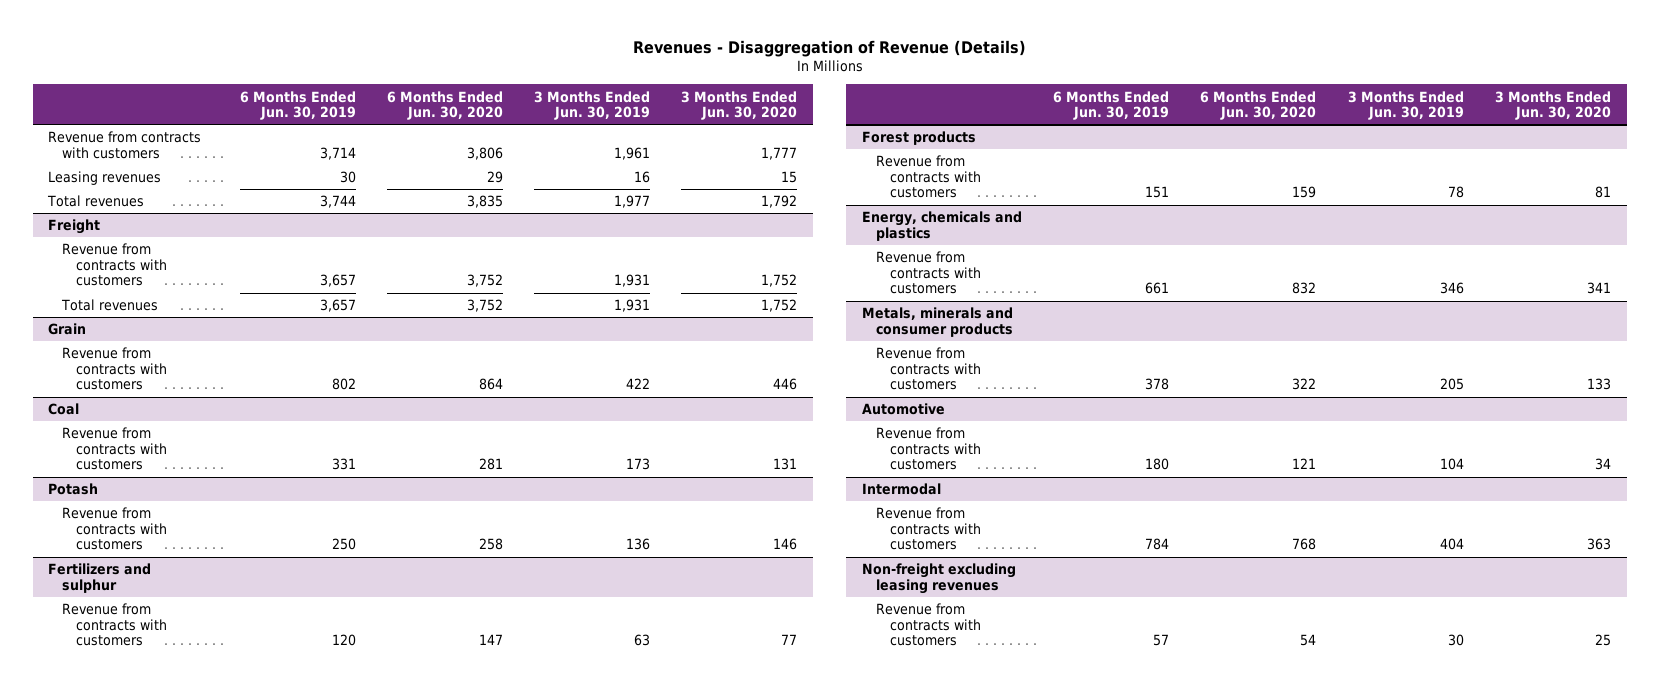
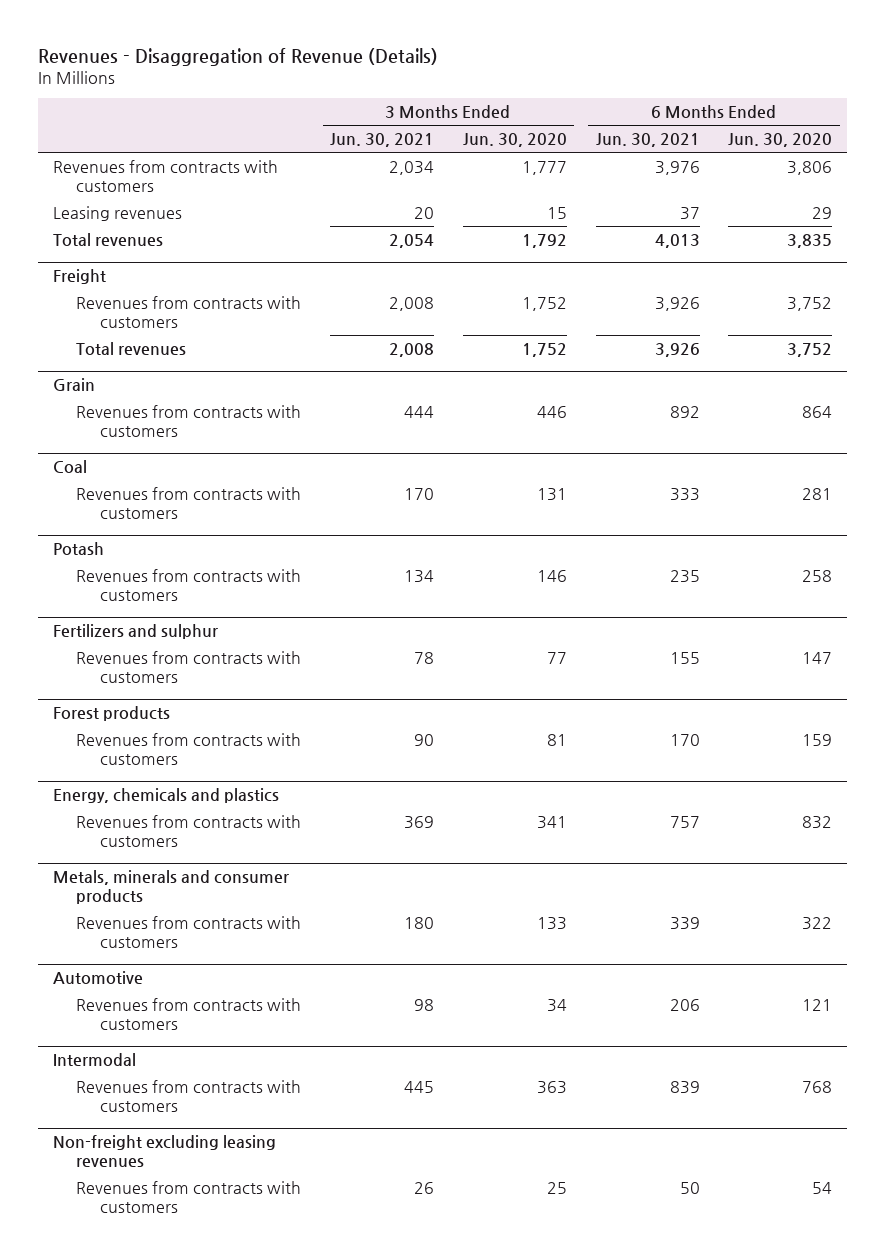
- | 6 Months Ended Jun. 30, 2019 | 6 Months Ended Jun. 30, 2020 | 3 Months Ended Jun. 30, 2019 | 3 Months Ended Jun. 30, 2020
+ | 3 Months Ended Jun. 30, 2021 | 3 Months Ended Jun. 30, 2020 | 6 Months Ended Jun. 30, 2021 | 6 Months Ended Jun. 30, 2020
- Revenue from contracts with customers | 3,714 | 3,806 | 1,961 | 1,777
+ Revenues from contracts with customers | 2,034 | 1,777 | 3,976 | 3,806
@ Freight
- Revenue from contracts with customers | 3,657 | 3,752 | 1,931 | 1,752
+ Revenues from contracts with customers | 2,008 | 1,752 | 3,926 | 3,752
@ Grain
- Revenue from contracts with customers | 802 | 864 | 422 | 446
+ Revenues from contracts with customers | 444 | 446 | 892 | 864
@ Coal
- Revenue from contracts with customers | 331 | 281 | 173 | 131
+ Revenues from contracts with customers | 170 | 131 | 333 | 281
@ Potash
- Revenue from contracts with customers | 250 | 258 | 136 | 146
+ Revenues from contracts with customers | 134 | 146 | 235 | 258
@ Fertilizers and sulphur
- Revenue from contracts with customers | 120 | 147 | 63 | 77
+ Revenues from contracts with customers | 78 | 77 | 155 | 147
@ Forest products
- Revenue from contracts with customers | 151 | 159 | 78 | 81
+ Revenues from contracts with customers | 90 | 81 | 170 | 159
@ Energy, chemicals and plastics
- Revenue from contracts with customers | 661 | 832 | 346 | 341
+ Revenues from contracts with customers | 369 | 341 | 757 | 832
@ Metals, minerals and consumer products
- Revenue from contracts with customers | 378 | 322 | 205 | 133
+ Revenues from contracts with customers | 180 | 133 | 339 | 322
@ Automotive
- Revenue from contracts with customers | 180 | 121 | 104 | 34
+ Revenues from contracts with customers | 98 | 34 | 206 | 121
@ Intermodal
- Revenue from contracts with customers | 784 | 768 | 404 | 363
+ Revenues from contracts with customers | 445 | 363 | 839 | 768
@ Non-freight excluding leasing revenues
- Revenue from contracts with customers | 57 | 54 | 30 | 25
+ Revenues from contracts with customers | 26 | 25 | 50 | 54

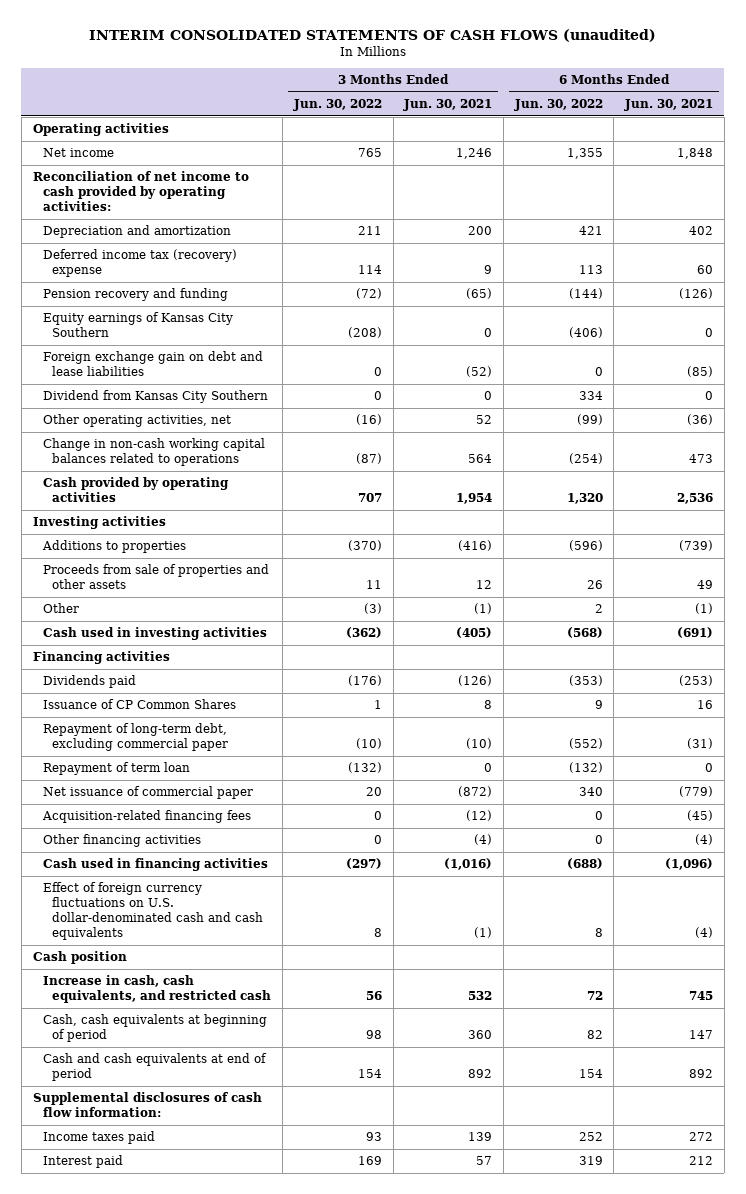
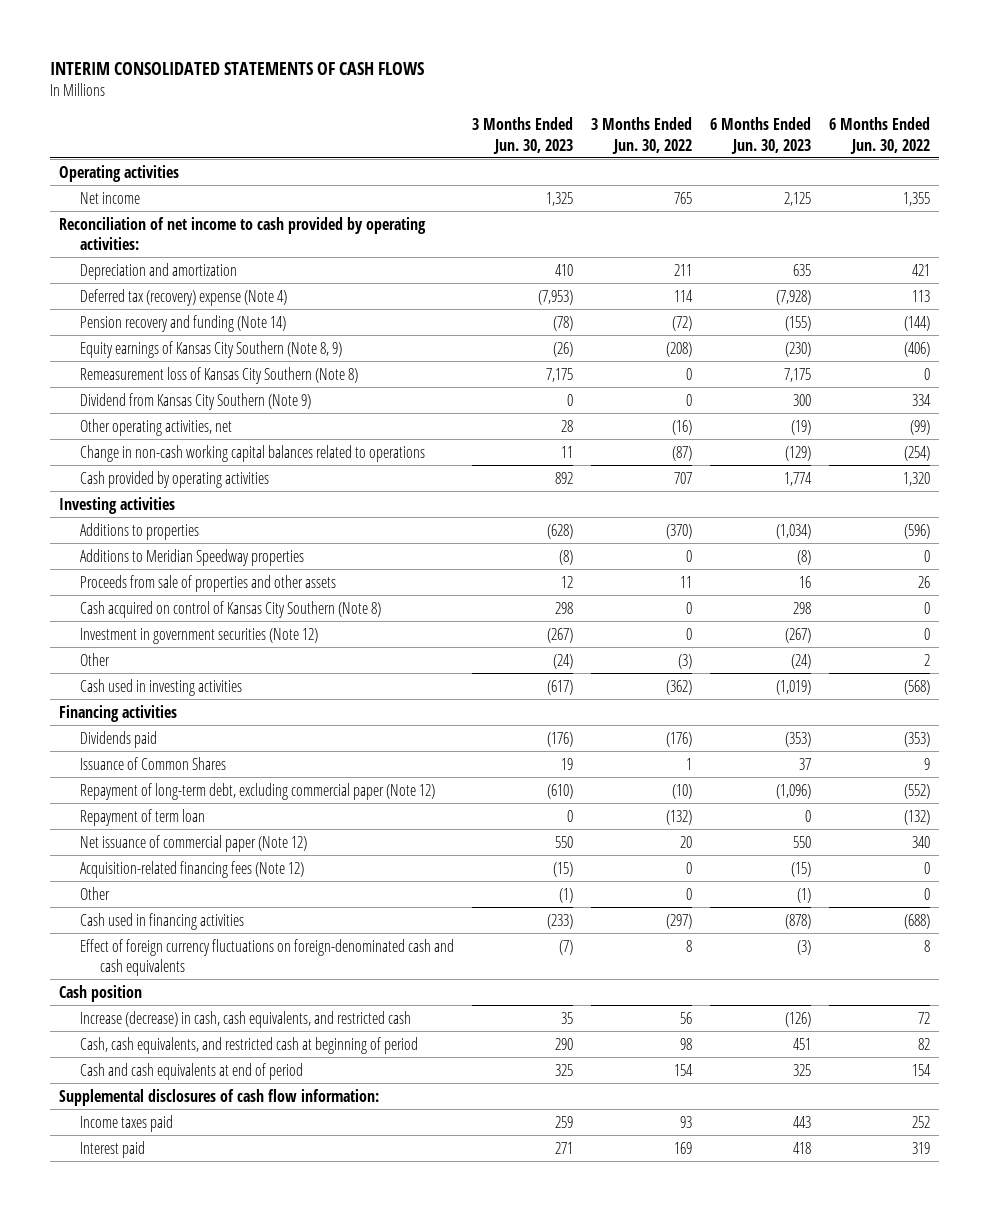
- INTERIM CONSOLIDATED STATEMENTS OF CASH FLOWS (unaudited)
+ INTERIM CONSOLIDATED STATEMENTS OF CASH FLOWS
- | 3 Months Ended Jun. 30, 2022 | 3 Months Ended Jun. 30, 2021 | 6 Months Ended Jun. 30, 2022 | 6 Months Ended Jun. 30, 2021
+ | 3 Months Ended Jun. 30, 2023 | 3 Months Ended Jun. 30, 2022 | 6 Months Ended Jun. 30, 2023 | 6 Months Ended Jun. 30, 2022
- Deferred income tax (recovery) expense | 114 | 9 | 113 | 60
- Pension recovery and funding | (72) | (65) | (144) | (126)
- Equity earnings of Kansas City Southern | (208) | 0 | (406) | 0
- Foreign exchange gain on debt and lease liabilities | 0 | (52) | 0 | (85)
- Dividend from Kansas City Southern | 0 | 0 | 334 | 0
+ Deferred tax (recovery) expense (Note 4) | (7,953) | 114 | (7,928) | 113
+ Pension recovery and funding (Note 14) | (78) | (72) | (155) | (144)
+ Equity earnings of Kansas City Southern (Note 8, 9) | (26) | (208) | (230) | (406)
+ Remeasurement loss of Kansas City Southern (Note 8) | 7,175 | 0 | 7,175 | 0
+ Dividend from Kansas City Southern (Note 9) | 0 | 0 | 300 | 334
+ Additions to Meridian Speedway properties | (8) | 0 | (8) | 0
+ Cash acquired on control of Kansas City Southern (Note 8) | 298 | 0 | 298 | 0
+ Investment in government securities (Note 12) | (267) | 0 | (267) | 0
- Issuance of CP Common Shares | 1 | 8 | 9 | 16
- Repayment of long-term debt, excluding commercial paper | (10) | (10) | (552) | (31)
+ Issuance of Common Shares | 19 | 1 | 37 | 9
+ Repayment of long-term debt, excluding commercial paper (Note 12) | (610) | (10) | (1,096) | (552)
- Net issuance of commercial paper | 20 | (872) | 340 | (779)
- Acquisition-related financing fees | 0 | (12) | 0 | (45)
- Other financing activities | 0 | (4) | 0 | (4)
+ Net issuance of commercial paper (Note 12) | 550 | 20 | 550 | 340
+ Acquisition-related financing fees (Note 12) | (15) | 0 | (15) | 0
+ Other | (1) | 0 | (1) | 0
- Effect of foreign currency fluctuations on U.S. dollar-denominated cash and cash equivalents | 8 | (1) | 8 | (4)
+ Effect of foreign currency fluctuations on foreign-denominated cash and cash equivalents | (7) | 8 | (3) | 8
- Increase in cash, cash equivalents, and restricted cash | 56 | 532 | 72 | 745
- Cash, cash equivalents at beginning of period | 98 | 360 | 82 | 147
+ Increase (decrease) in cash, cash equivalents, and restricted cash | 35 | 56 | (126) | 72
+ Cash, cash equivalents, and restricted cash at beginning of period | 290 | 98 | 451 | 82

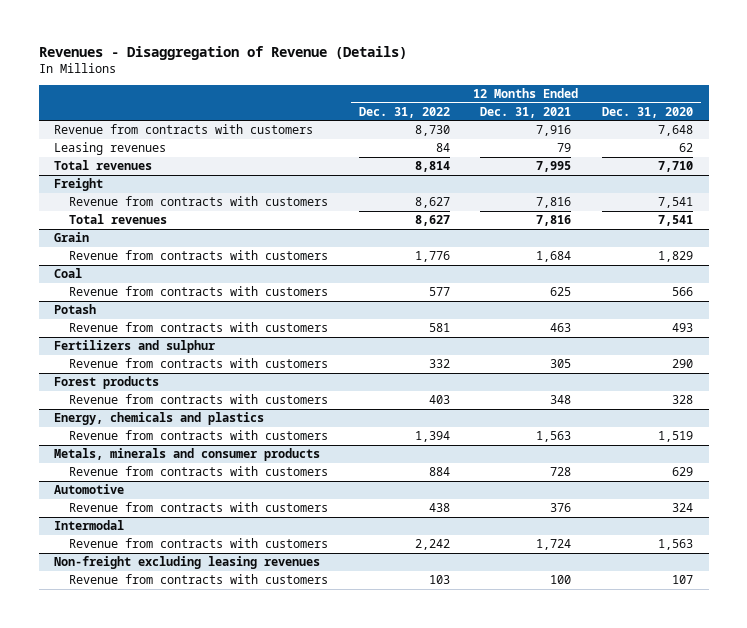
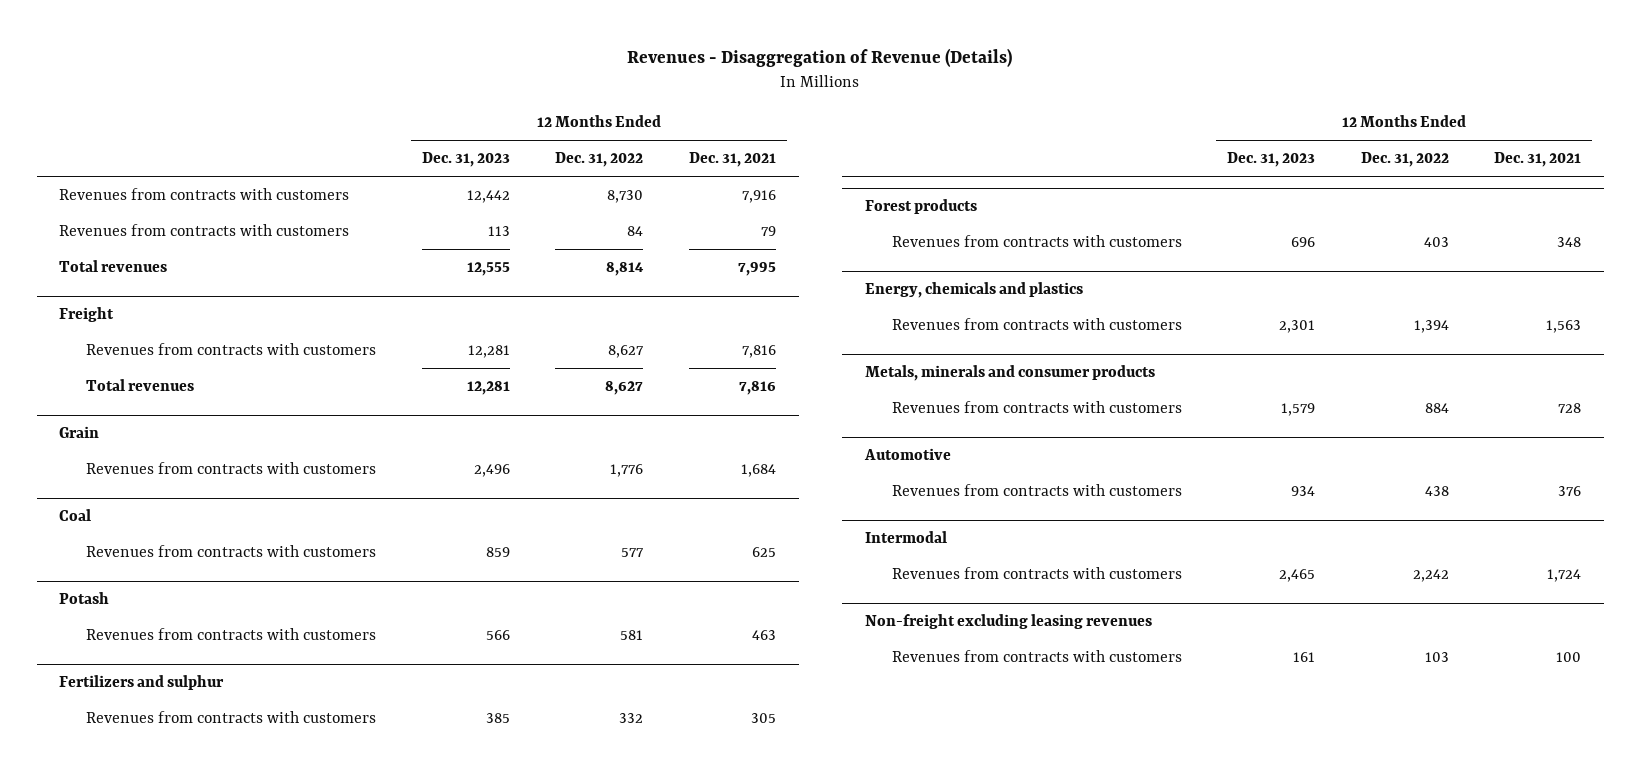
- | 12 Months Ended Dec. 31, 2022 | 12 Months Ended Dec. 31, 2021 | 12 Months Ended Dec. 31, 2020
+ | 12 Months Ended Dec. 31, 2023 | 12 Months Ended Dec. 31, 2022 | 12 Months Ended Dec. 31, 2021
- Revenue from contracts with customers | 8,730 | 7,916 | 7,648
- Leasing revenues | 84 | 79 | 62
+ Revenues from contracts with customers | 12,442 | 8,730 | 7,916
+ Revenues from contracts with customers | 113 | 84 | 79
@ Freight
- Revenue from contracts with customers | 8,627 | 7,816 | 7,541
+ Revenues from contracts with customers | 12,281 | 8,627 | 7,816
@ Grain
- Revenue from contracts with customers | 1,776 | 1,684 | 1,829
+ Revenues from contracts with customers | 2,496 | 1,776 | 1,684
@ Coal
- Revenue from contracts with customers | 577 | 625 | 566
+ Revenues from contracts with customers | 859 | 577 | 625
@ Potash
- Revenue from contracts with customers | 581 | 463 | 493
+ Revenues from contracts with customers | 566 | 581 | 463
@ Fertilizers and sulphur
- Revenue from contracts with customers | 332 | 305 | 290
+ Revenues from contracts with customers | 385 | 332 | 305
@ Forest products
- Revenue from contracts with customers | 403 | 348 | 328
+ Revenues from contracts with customers | 696 | 403 | 348
@ Energy, chemicals and plastics
- Revenue from contracts with customers | 1,394 | 1,563 | 1,519
+ Revenues from contracts with customers | 2,301 | 1,394 | 1,563
@ Metals, minerals and consumer products
- Revenue from contracts with customers | 884 | 728 | 629
+ Revenues from contracts with customers | 1,579 | 884 | 728
@ Automotive
- Revenue from contracts with customers | 438 | 376 | 324
+ Revenues from contracts with customers | 934 | 438 | 376
@ Intermodal
- Revenue from contracts with customers | 2,242 | 1,724 | 1,563
+ Revenues from contracts with customers | 2,465 | 2,242 | 1,724
@ Non-freight excluding leasing revenues
- Revenue from contracts with customers | 103 | 100 | 107
+ Revenues from contracts with customers | 161 | 103 | 100

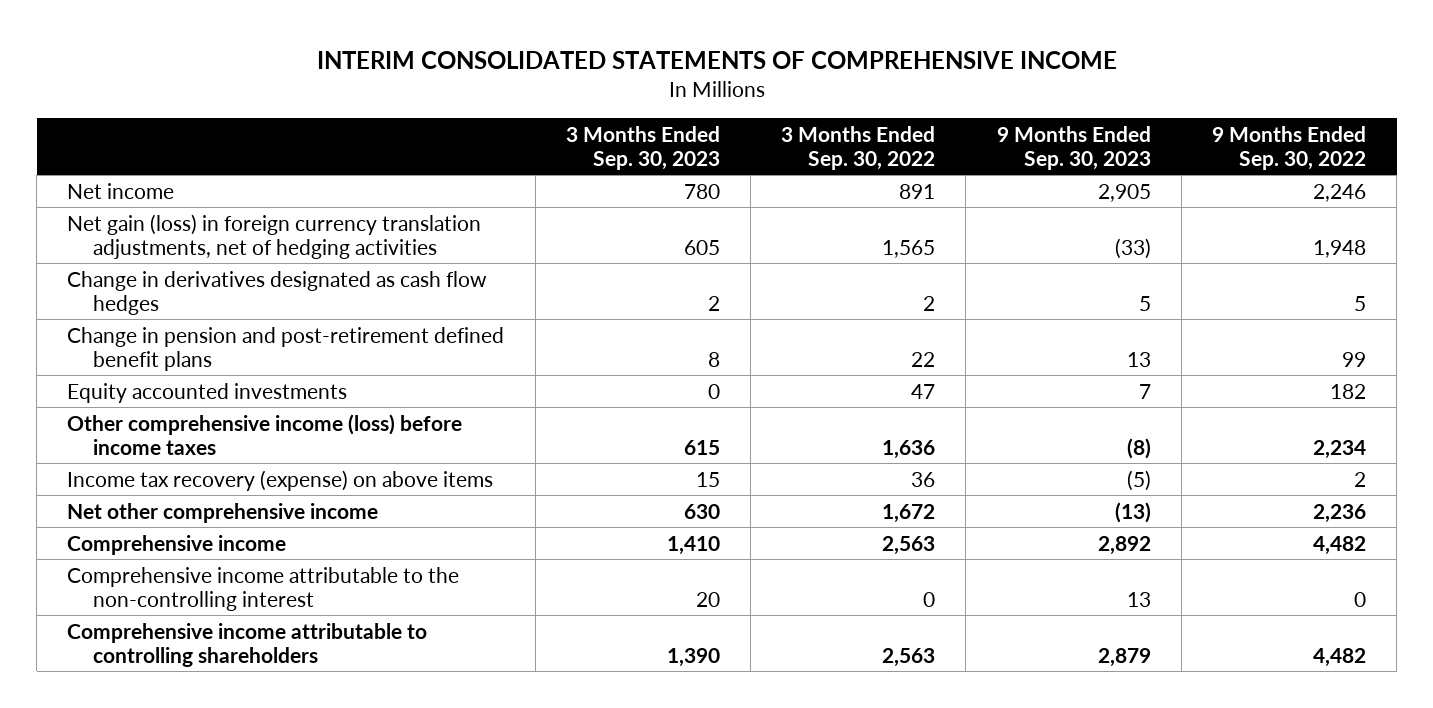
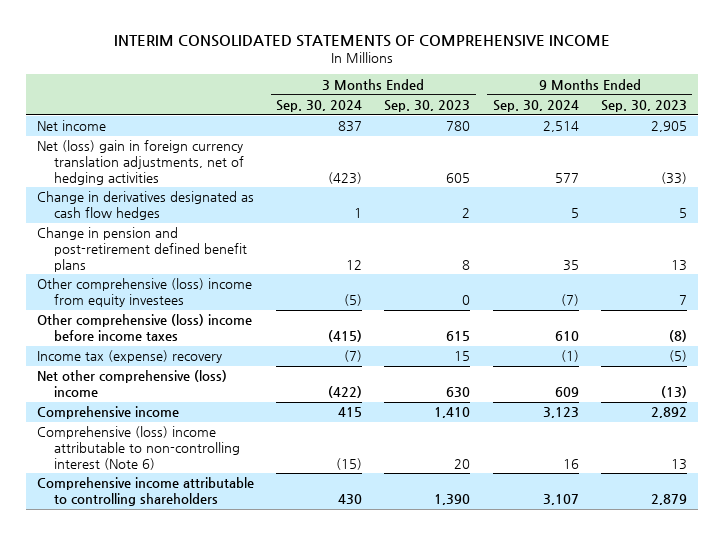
- | 3 Months Ended Sep. 30, 2023 | 3 Months Ended Sep. 30, 2022 | 9 Months Ended Sep. 30, 2023 | 9 Months Ended Sep. 30, 2022
+ | 3 Months Ended Sep. 30, 2024 | 3 Months Ended Sep. 30, 2023 | 9 Months Ended Sep. 30, 2024 | 9 Months Ended Sep. 30, 2023
- Net gain (loss) in foreign currency translation adjustments, net of hedging activities | 605 | 1,565 | (33) | 1,948
+ Net (loss) gain in foreign currency translation adjustments, net of hedging activities | (423) | 605 | 577 | (33)
- Equity accounted investments | 0 | 47 | 7 | 182
- Other comprehensive income (loss) before income taxes | 615 | 1,636 | (8) | 2,234
- Income tax recovery (expense) on above items | 15 | 36 | (5) | 2
- Net other comprehensive income | 630 | 1,672 | (13) | 2,236
+ Other comprehensive (loss) income from equity investees | (5) | 0 | (7) | 7
+ Other comprehensive (loss) income before income taxes | (415) | 615 | 610 | (8)
+ Income tax (expense) recovery | (7) | 15 | (1) | (5)
+ Net other comprehensive (loss) income | (422) | 630 | 609 | (13)
- Comprehensive income attributable to the non-controlling interest | 20 | 0 | 13 | 0
+ Comprehensive (loss) income attributable to non-controlling interest (Note 6) | (15) | 20 | 16 | 13

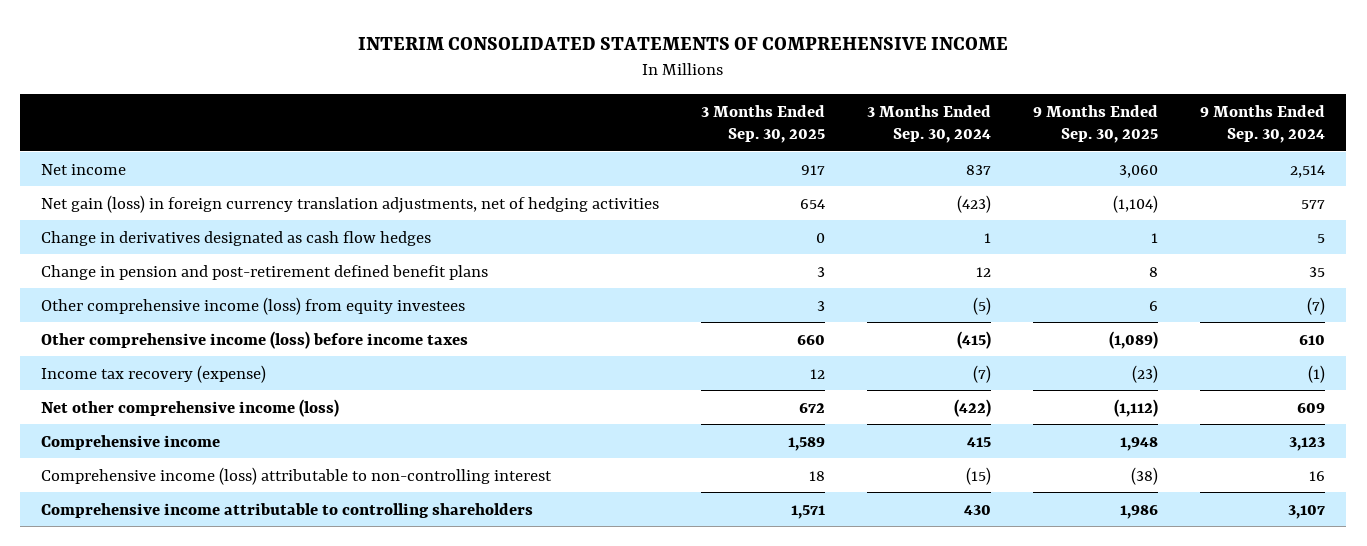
- | 3 Months Ended Sep. 30, 2024 | 3 Months Ended Sep. 30, 2023 | 9 Months Ended Sep. 30, 2024 | 9 Months Ended Sep. 30, 2023
+ | 3 Months Ended Sep. 30, 2025 | 3 Months Ended Sep. 30, 2024 | 9 Months Ended Sep. 30, 2025 | 9 Months Ended Sep. 30, 2024
- Net (loss) gain in foreign currency translation adjustments, net of hedging activities | (423) | 605 | 577 | (33)
+ Net gain (loss) in foreign currency translation adjustments, net of hedging activities | 654 | (423) | (1,104) | 577
- Other comprehensive (loss) income from equity investees | (5) | 0 | (7) | 7
- Other comprehensive (loss) income before income taxes | (415) | 615 | 610 | (8)
- Income tax (expense) recovery | (7) | 15 | (1) | (5)
- Net other comprehensive (loss) income | (422) | 630 | 609 | (13)
+ Other comprehensive income (loss) from equity investees | 3 | (5) | 6 | (7)
+ Other comprehensive income (loss) before income taxes | 660 | (415) | (1,089) | 610
+ Income tax recovery (expense) | 12 | (7) | (23) | (1)
+ Net other comprehensive income (loss) | 672 | (422) | (1,112) | 609
- Comprehensive (loss) income attributable to non-controlling interest (Note 6) | (15) | 20 | 16 | 13
+ Comprehensive income (loss) attributable to non-controlling interest | 18 | (15) | (38) | 16

